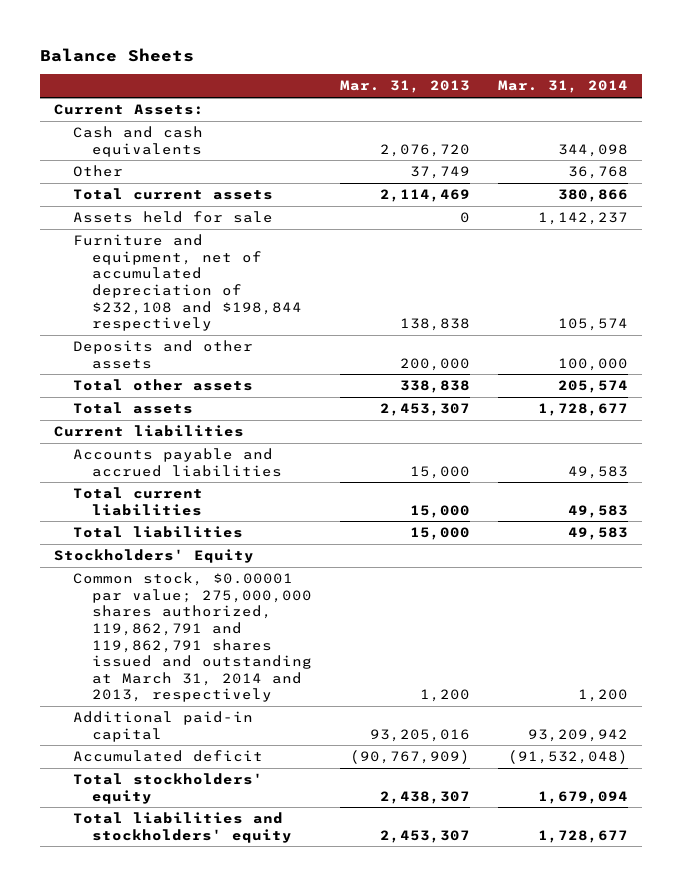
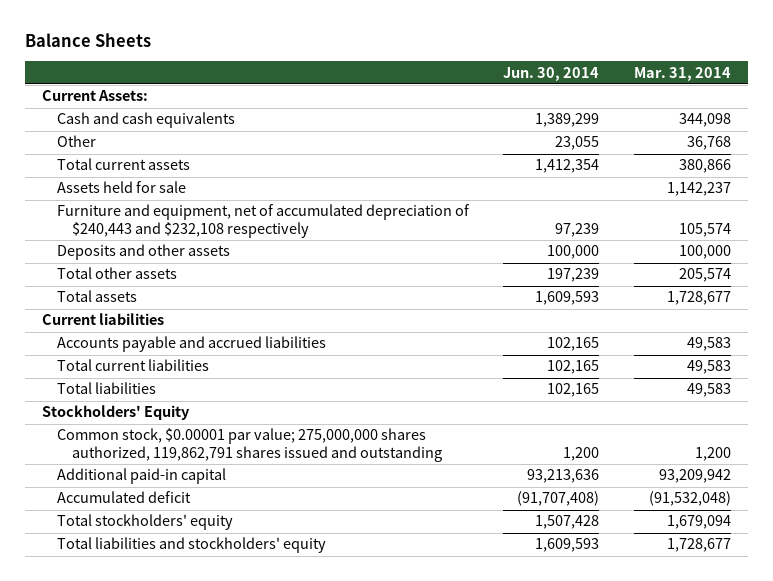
- | Mar. 31, 2013 | Mar. 31, 2014
+ | Jun. 30, 2014 | Mar. 31, 2014
- Furniture and equipment, net of accumulated depreciation of $232,108 and $198,844 respectively | 138,838 | 105,574
+ Furniture and equipment, net of accumulated depreciation of $240,443 and $232,108 respectively | 97,239 | 105,574
- Common stock, $0.00001 par value; 275,000,000 shares authorized, 119,862,791 and 119,862,791 shares issued and outstanding at March 31, 2014 and 2013, respectively | 1,200 | 1,200
+ Common stock, $0.00001 par value; 275,000,000 shares authorized, 119,862,791 shares issued and outstanding | 1,200 | 1,200

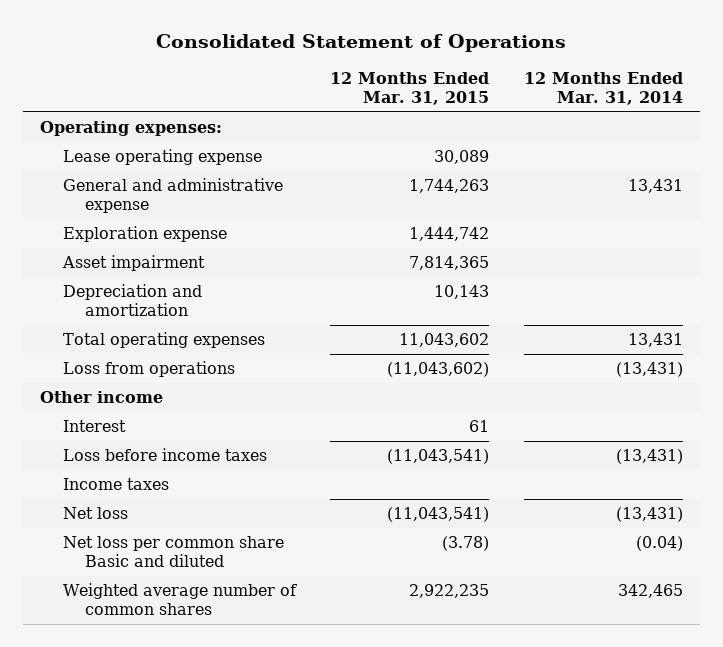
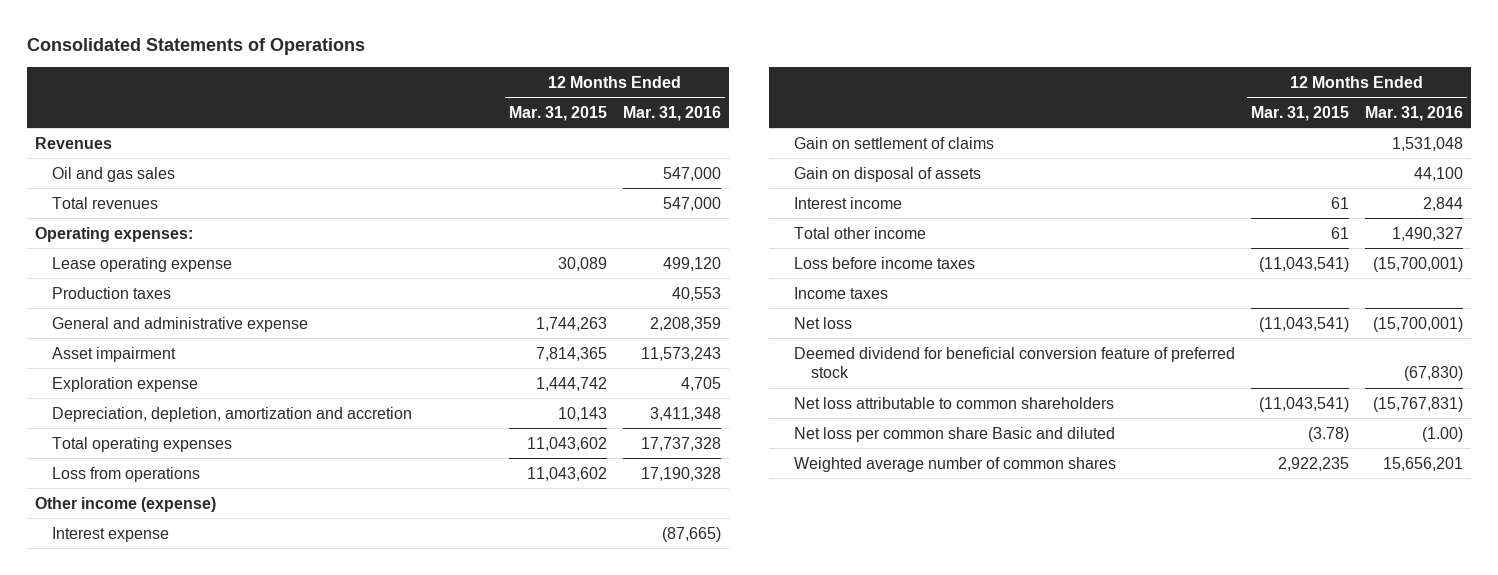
- Consolidated Statement of Operations
+ Consolidated Statements of Operations
- | 12 Months Ended Mar. 31, 2015 | 12 Months Ended Mar. 31, 2014
+ | 12 Months Ended Mar. 31, 2015 | 12 Months Ended Mar. 31, 2016
+ Revenues
+ Oil and gas sales | | 547,000
+ Total revenues | | 547,000
+ Production taxes | | 40,553
- Depreciation and amortization | 10,143 |
moved down: Exploration expense | 1,444,742 | 4,705
+ Depreciation, depletion, amortization and accretion | 10,143 | 3,411,348
- Loss from operations | (11,043,602) | (13,431)
- Other income
- Interest | 61 |
+ Loss from operations | 11,043,602 | 17,190,328
+ Other income (expense)
+ Interest expense | | (87,665)
+ Gain on settlement of claims | | 1,531,048
+ Gain on disposal of assets | | 44,100
+ Interest income | 61 | 2,844
+ Total other income | 61 | 1,490,327
+ Deemed dividend for beneficial conversion feature of preferred stock | | (67,830)
+ Net loss attributable to common shareholders | (11,043,541) | (15,767,831)

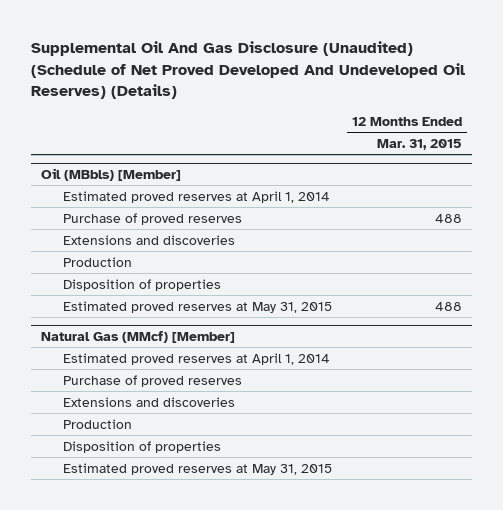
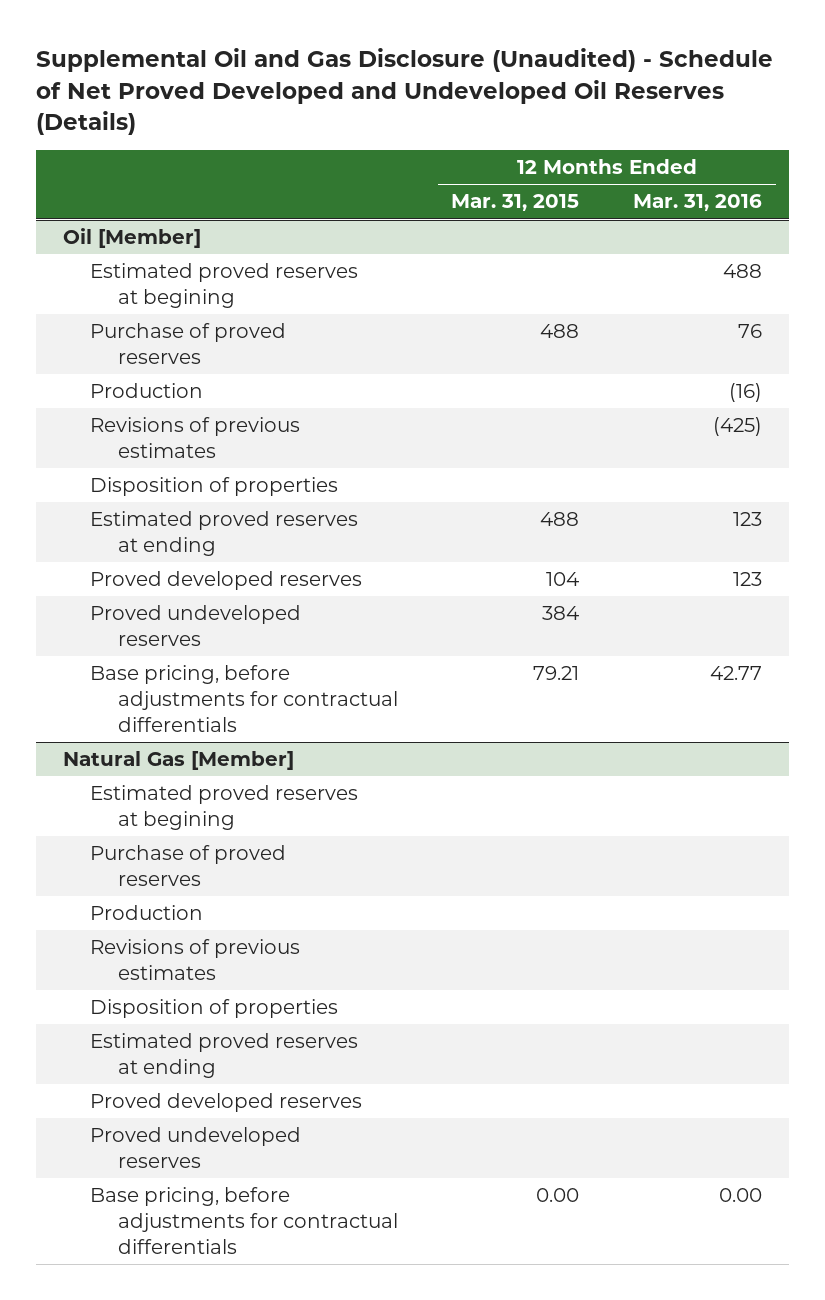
- Supplemental Oil And Gas Disclosure (Unaudited) (Schedule of Net Proved Developed And Undeveloped Oil Reserves) (Details)
+ Supplemental Oil and Gas Disclosure (Unaudited) - Schedule of Net Proved Developed and Undeveloped Oil Reserves (Details)
- | 12 Months Ended Mar. 31, 2015
+ | 12 Months Ended Mar. 31, 2015 | 12 Months Ended Mar. 31, 2016
- Oil (MBbls) [Member]
- Estimated proved reserves at April 1, 2014
+ Oil [Member]
+ Estimated proved reserves at begining | | 488
- Extensions and discoveries
+ Revisions of previous estimates | | (425)
- Estimated proved reserves at May 31, 2015 | 488
- Natural Gas (MMcf) [Member]
- Estimated proved reserves at April 1, 2014
+ Estimated proved reserves at ending | 488 | 123
+ Proved developed reserves | 104 | 123
+ Proved undeveloped reserves | 384 |
+ Base pricing, before adjustments for contractual differentials | 79.21 | 42.77
+ Natural Gas [Member]
+ Estimated proved reserves at begining
- Extensions and discoveries
+ Revisions of previous estimates
- Estimated proved reserves at May 31, 2015
+ Estimated proved reserves at ending
+ Proved developed reserves
+ Proved undeveloped reserves
+ Base pricing, before adjustments for contractual differentials | 0.00 | 0.00

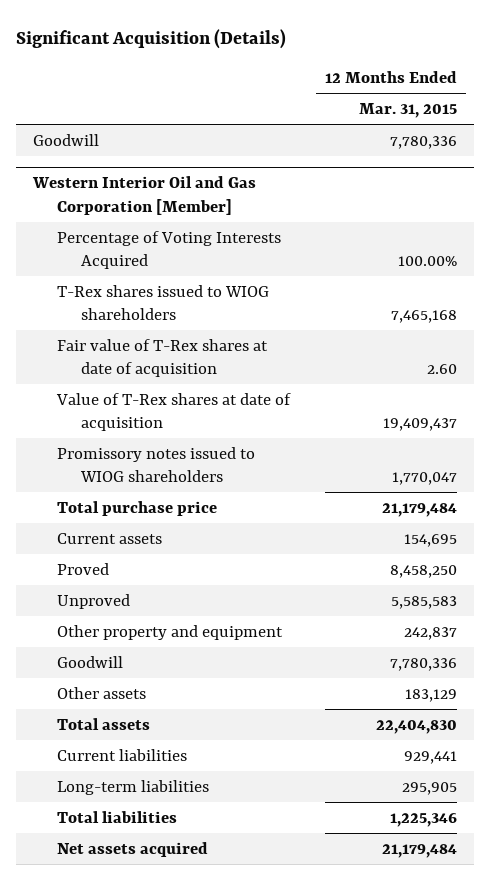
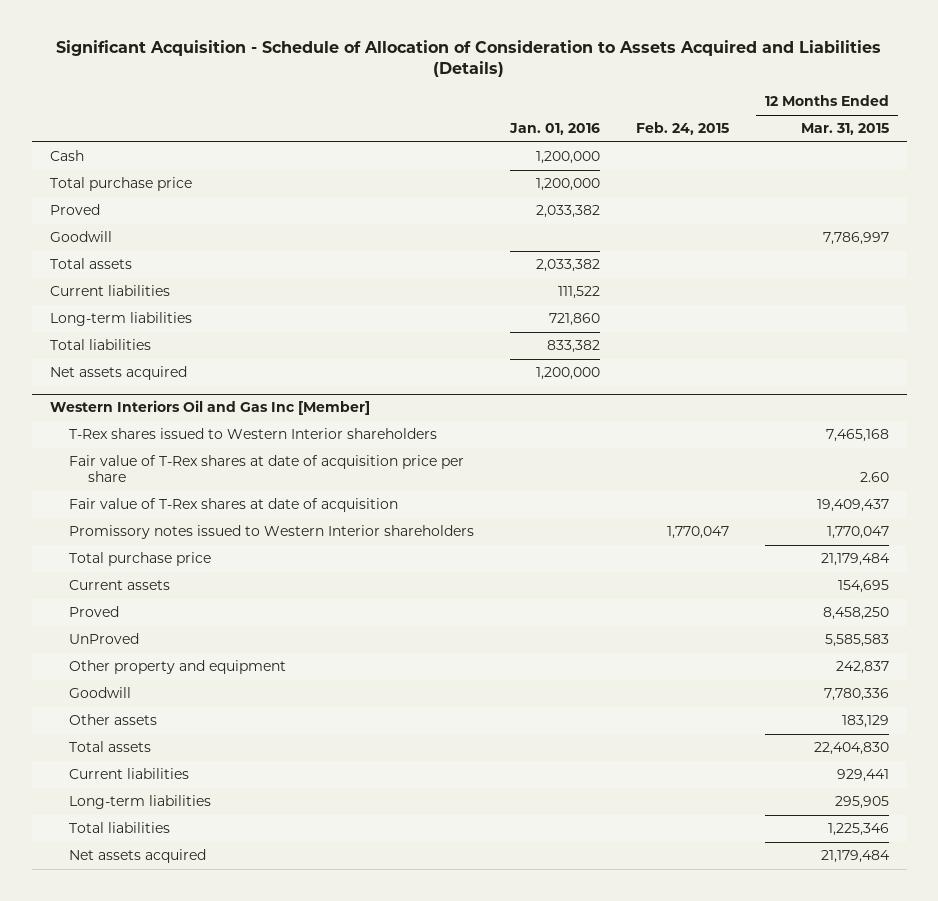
- Significant Acquisition (Details)
+ Significant Acquisition - Schedule of Allocation of Consideration to Assets Acquired and Liabilities (Details)
- | 12 Months Ended Mar. 31, 2015
+ | Jan. 01, 2016 | Feb. 24, 2015 | 12 Months Ended Mar. 31, 2015
- Goodwill | 7,780,336
- Western Interior Oil and Gas Corporation [Member]
- Percentage of Voting Interests Acquired | 100.00%
- T-Rex shares issued to WIOG shareholders | 7,465,168
- Fair value of T-Rex shares at date of acquisition | 2.60
- Value of T-Rex shares at date of acquisition | 19,409,437
- Promissory notes issued to WIOG shareholders | 1,770,047
+ Cash | 1,200,000 | |
+ Total purchase price | 1,200,000 | |
+ Proved | 2,033,382 | |
+ Goodwill | | | 7,786,997
+ Total assets | 2,033,382 | |
+ Current liabilities | 111,522 | |
+ Long-term liabilities | 721,860 | |
+ Total liabilities | 833,382 | |
+ Net assets acquired | 1,200,000 | |
+ Western Interiors Oil and Gas Inc [Member]
+ T-Rex shares issued to Western Interior shareholders | | | 7,465,168
+ Fair value of T-Rex shares at date of acquisition price per share | | | 2.60
+ Fair value of T-Rex shares at date of acquisition | | | 19,409,437
+ Promissory notes issued to Western Interior shareholders | | 1,770,047 | 1,770,047
- Unproved | 5,585,583
+ UnProved | | | 5,585,583

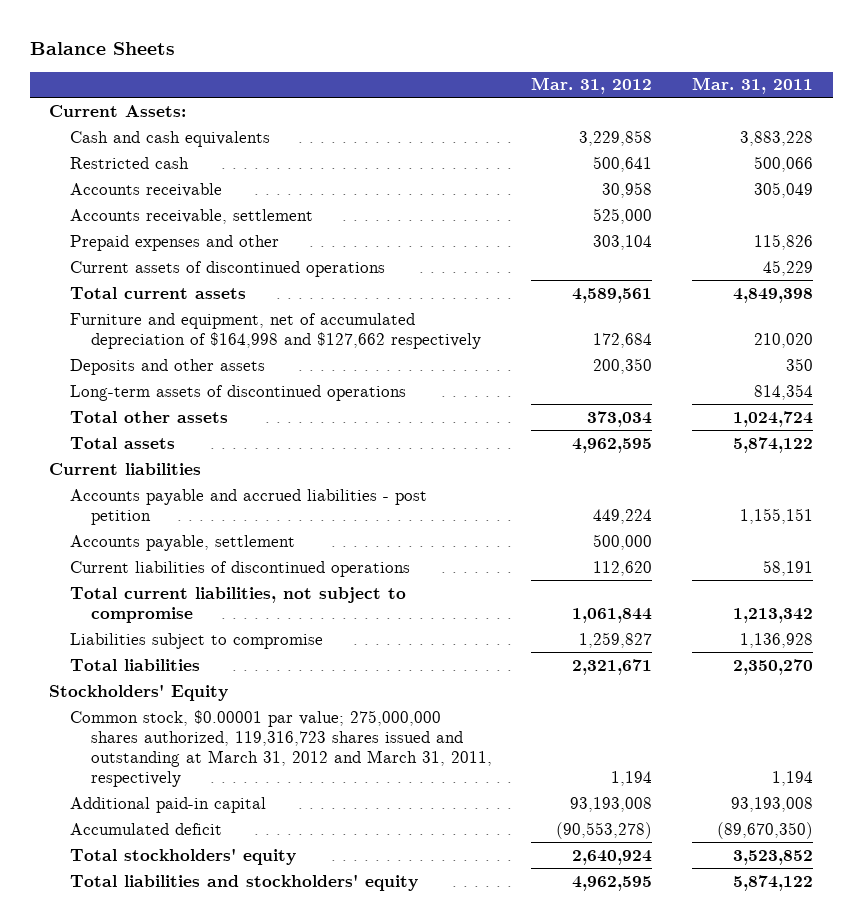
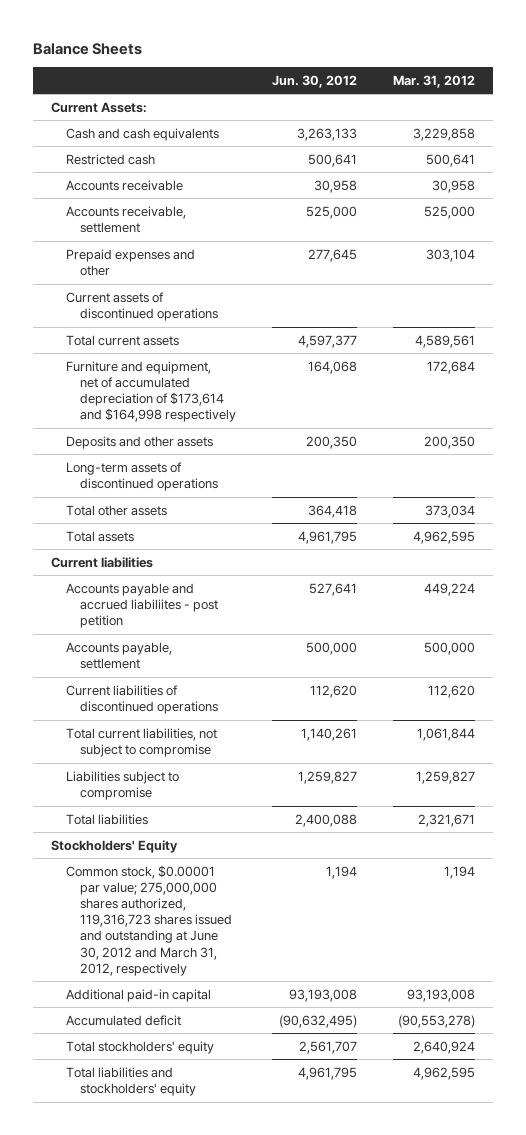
- | Mar. 31, 2012 | Mar. 31, 2011
+ | Jun. 30, 2012 | Mar. 31, 2012
- Furniture and equipment, net of accumulated depreciation of $164,998 and $127,662 respectively | 172,684 | 210,020
+ Furniture and equipment, net of accumulated depreciation of $173,614 and $164,998 respectively | 164,068 | 172,684
- Accounts payable and accrued liabilities - post petition | 449,224 | 1,155,151
+ Accounts payable and accrued liabiliites - post petition | 527,641 | 449,224
- Common stock, $0.00001 par value; 275,000,000 shares authorized, 119,316,723 shares issued and outstanding at March 31, 2012 and March 31, 2011, respectively | 1,194 | 1,194
+ Common stock, $0.00001 par value; 275,000,000 shares authorized, 119,316,723 shares issued and outstanding at June 30, 2012 and March 31, 2012, respectively | 1,194 | 1,194

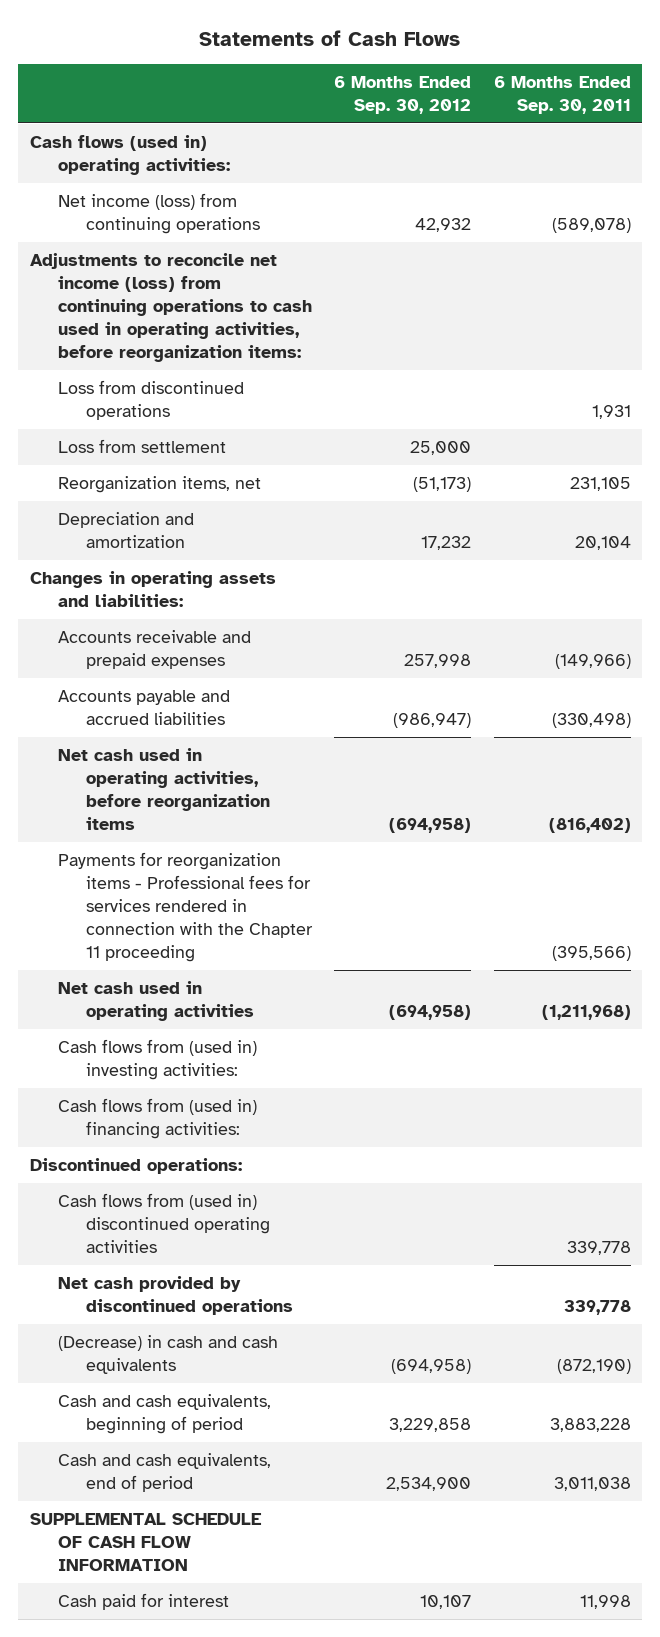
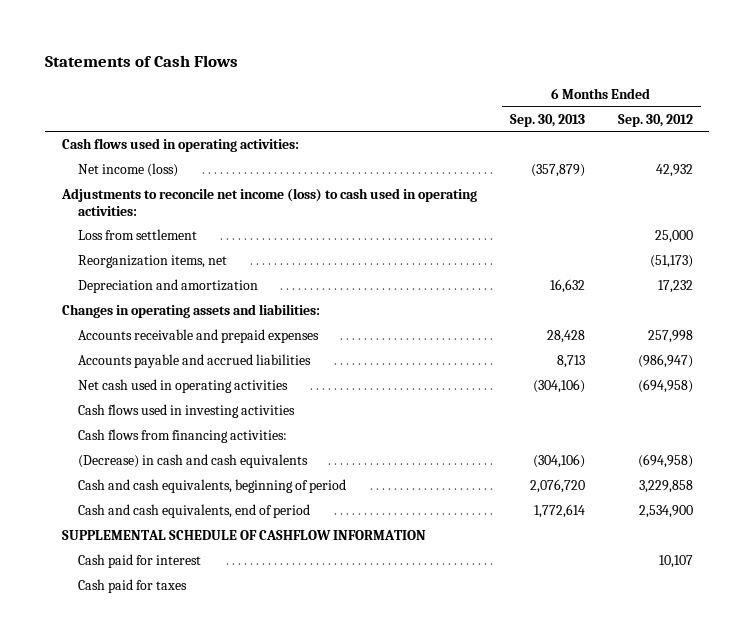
- | 6 Months Ended Sep. 30, 2012 | 6 Months Ended Sep. 30, 2011
+ | 6 Months Ended Sep. 30, 2013 | 6 Months Ended Sep. 30, 2012
- Cash flows (used in) operating activities:
- Net income (loss) from continuing operations | 42,932 | (589,078)
- Adjustments to reconcile net income (loss) from continuing operations to cash used in operating activities, before reorganization items:
- Loss from discontinued operations | | 1,931
+ Cash flows used in operating activities:
+ Net income (loss) | (357,879) | 42,932
+ Adjustments to reconcile net income (loss) to cash used in operating activities:
- Net cash used in operating activities, before reorganization items | (694,958) | (816,402)
- Payments for reorganization items - Professional fees for services rendered in connection with the Chapter 11 proceeding | | (395,566)
- Cash flows from (used in) investing activities:
- Cash flows from (used in) financing activities:
- Discontinued operations:
- Cash flows from (used in) discontinued operating activities | | 339,778
- Net cash provided by discontinued operations | | 339,778
+ Cash flows used in investing activities
+ Cash flows from financing activities:
- SUPPLEMENTAL SCHEDULE OF CASH FLOW INFORMATION
+ SUPPLEMENTAL SCHEDULE OF CASHFLOW INFORMATION
+ Cash paid for taxes

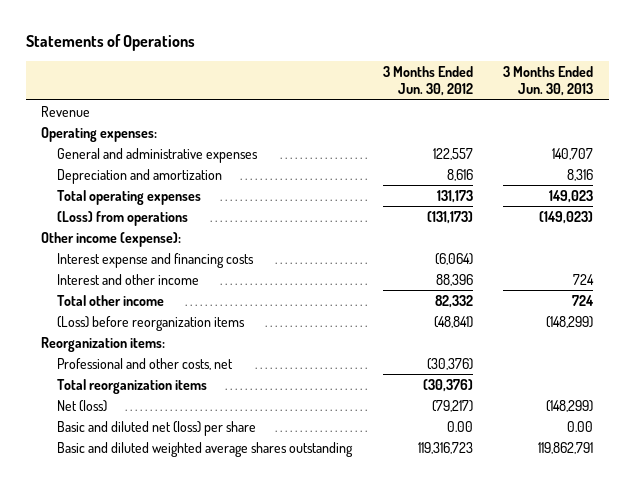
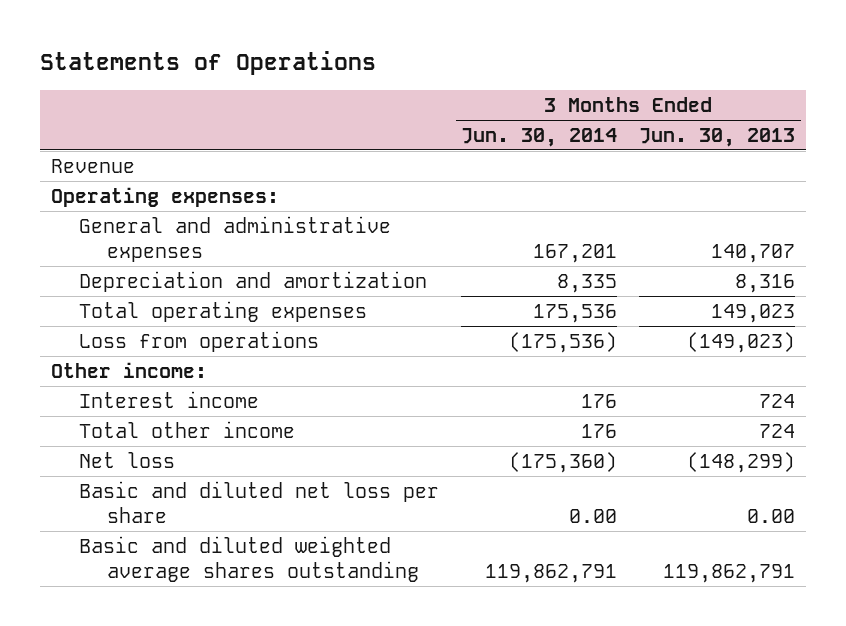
- | 3 Months Ended Jun. 30, 2012 | 3 Months Ended Jun. 30, 2013
+ | 3 Months Ended Jun. 30, 2014 | 3 Months Ended Jun. 30, 2013
- (Loss) from operations | (131,173) | (149,023)
- Other income (expense):
- Interest expense and financing costs | (6,064) |
- Interest and other income | 88,396 | 724
+ Loss from operations | (175,536) | (149,023)
+ Other income:
+ Interest income | 176 | 724
- (Loss) before reorganization items | (48,841) | (148,299)
- Reorganization items:
- Professional and other costs, net | (30,376) |
- Total reorganization items | (30,376) |
- Net (loss) | (79,217) | (148,299)
- Basic and diluted net (loss) per share | 0.00 | 0.00
+ Net loss | (175,360) | (148,299)
+ Basic and diluted net loss per share | 0.00 | 0.00

